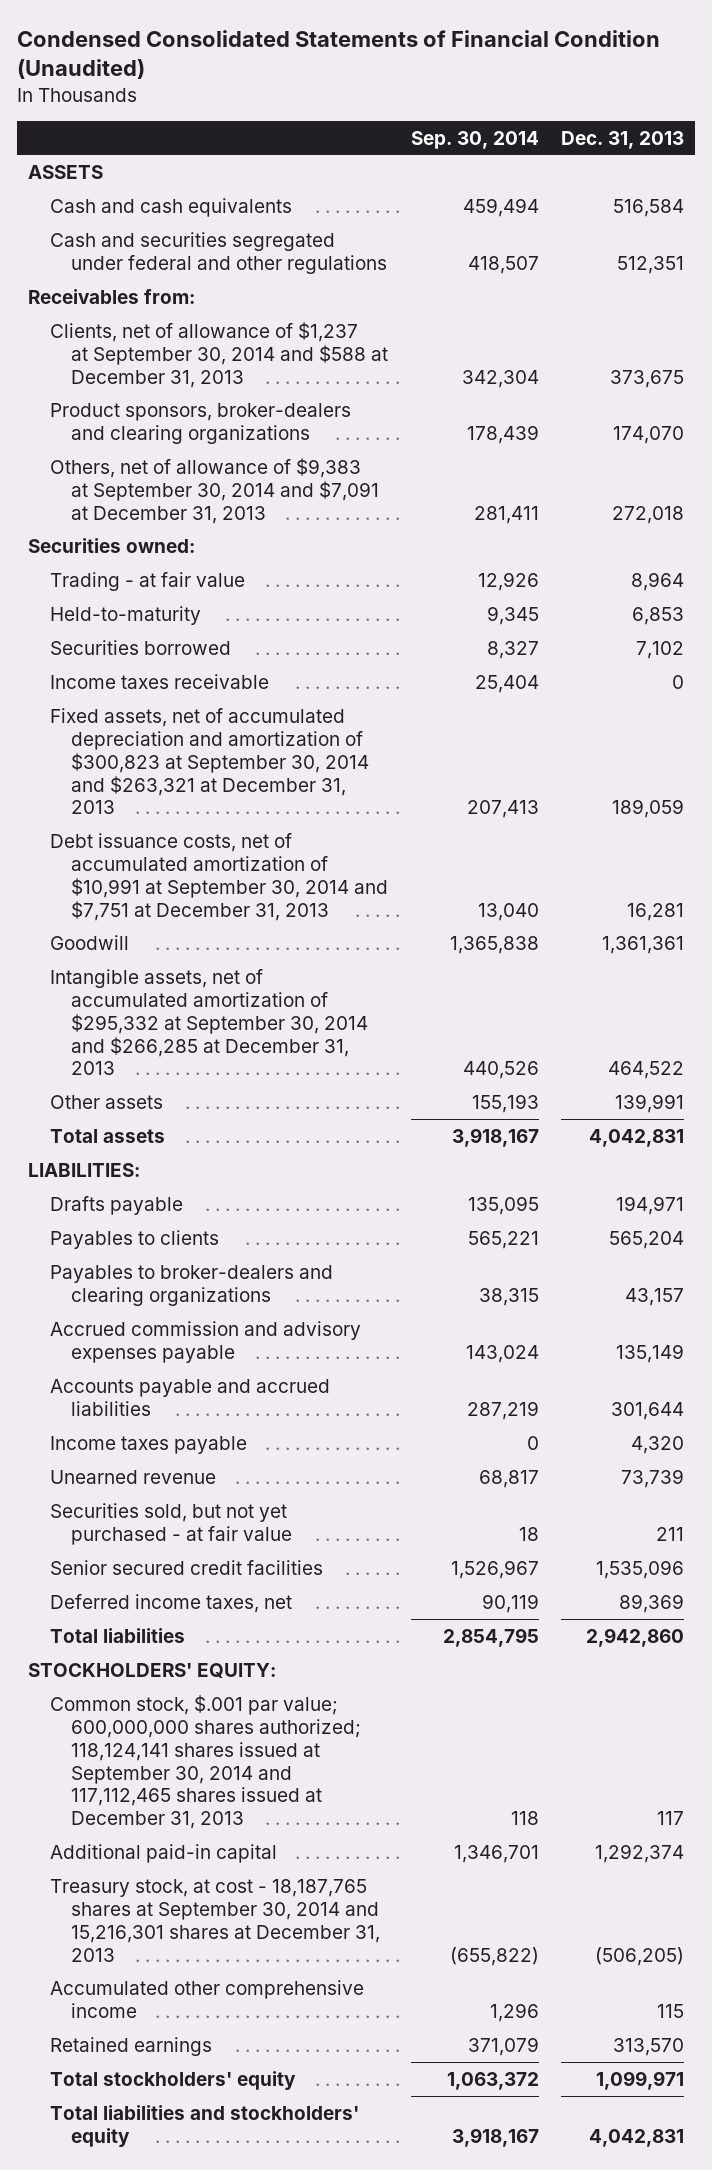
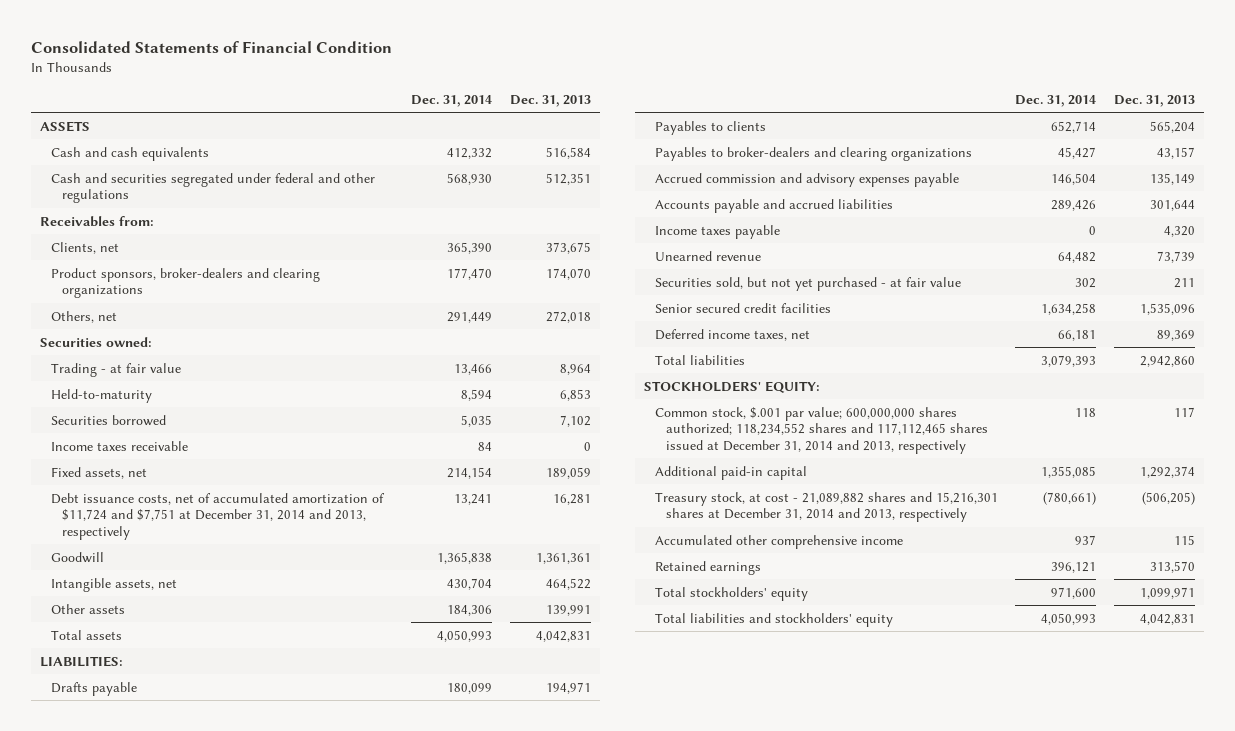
- Condensed Consolidated Statements of Financial Condition (Unaudited)
+ Consolidated Statements of Financial Condition
- | Sep. 30, 2014 | Dec. 31, 2013
+ | Dec. 31, 2014 | Dec. 31, 2013
- Clients, net of allowance of $1,237 at September 30, 2014 and $588 at December 31, 2013 | 342,304 | 373,675
+ Clients, net | 365,390 | 373,675
- Others, net of allowance of $9,383 at September 30, 2014 and $7,091 at December 31, 2013 | 281,411 | 272,018
+ Others, net | 291,449 | 272,018
- Fixed assets, net of accumulated depreciation and amortization of $300,823 at September 30, 2014 and $263,321 at December 31, 2013 | 207,413 | 189,059
- Debt issuance costs, net of accumulated amortization of $10,991 at September 30, 2014 and $7,751 at December 31, 2013 | 13,040 | 16,281
+ Fixed assets, net | 214,154 | 189,059
+ Debt issuance costs, net of accumulated amortization of $11,724 and $7,751 at December 31, 2014 and 2013, respectively | 13,241 | 16,281
- Intangible assets, net of accumulated amortization of $295,332 at September 30, 2014 and $266,285 at December 31, 2013 | 440,526 | 464,522
+ Intangible assets, net | 430,704 | 464,522
- Common stock, $.001 par value; 600,000,000 shares authorized; 118,124,141 shares issued at September 30, 2014 and 117,112,465 shares issued at December 31, 2013 | 118 | 117
+ Common stock, $.001 par value; 600,000,000 shares authorized; 118,234,552 shares and 117,112,465 shares issued at December 31, 2014 and 2013, respectively | 118 | 117
- Treasury stock, at cost - 18,187,765 shares at September 30, 2014 and 15,216,301 shares at December 31, 2013 | (655,822) | (506,205)
+ Treasury stock, at cost - 21,089,882 shares and 15,216,301 shares at December 31, 2014 and 2013, respectively | (780,661) | (506,205)

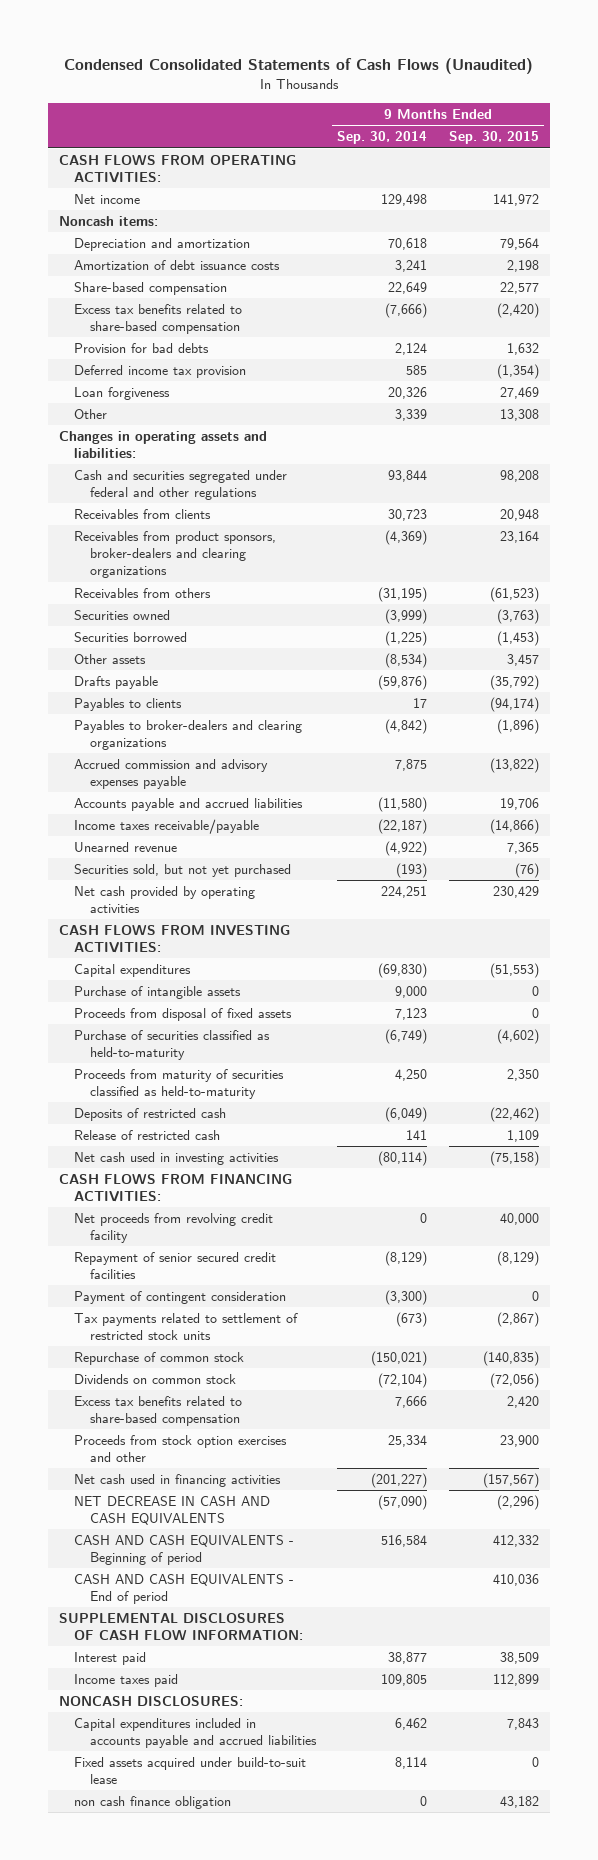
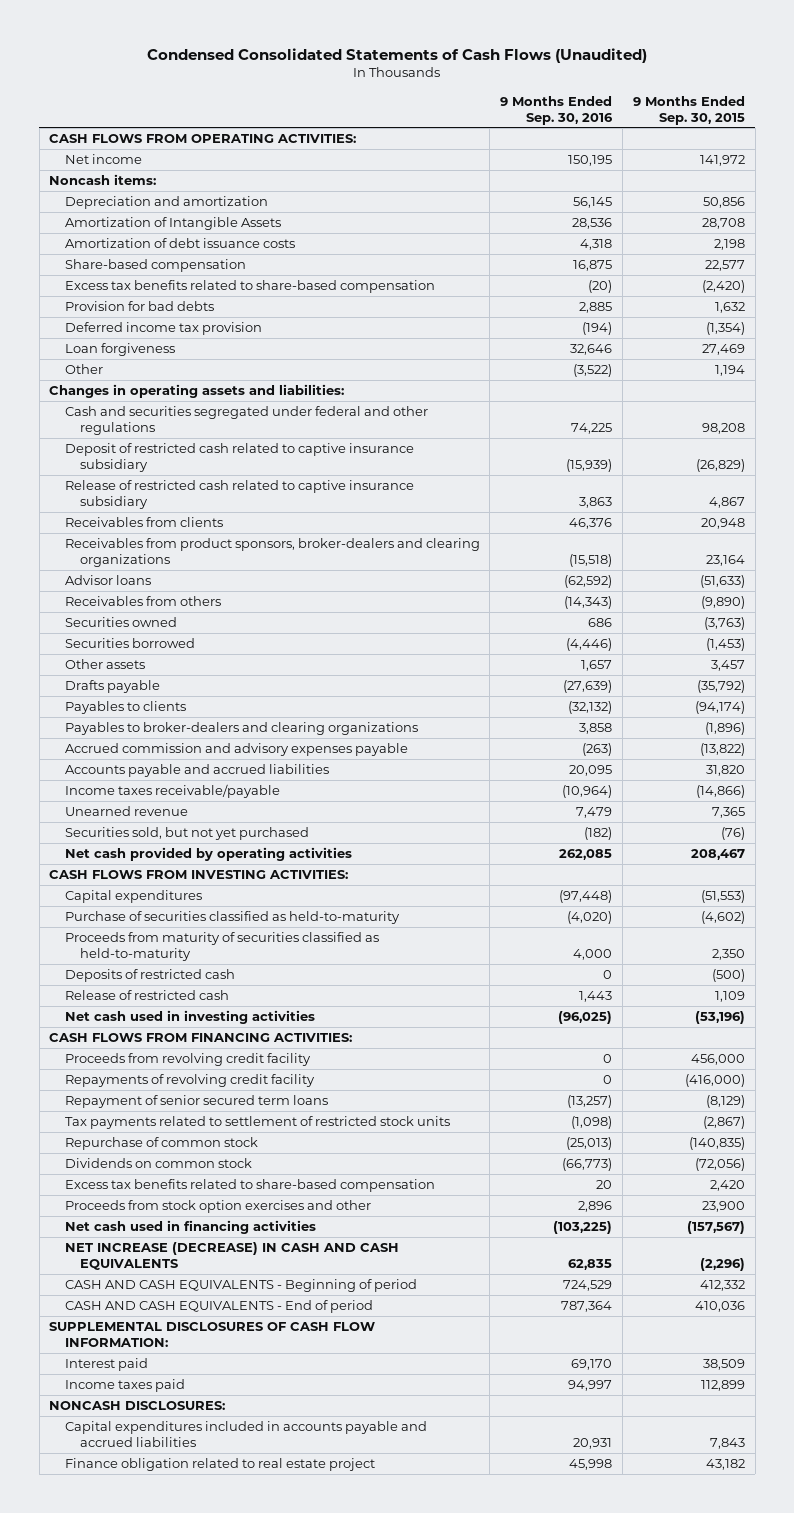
- | 9 Months Ended Sep. 30, 2014 | 9 Months Ended Sep. 30, 2015
+ | 9 Months Ended Sep. 30, 2016 | 9 Months Ended Sep. 30, 2015
- Depreciation and amortization | 70,618 | 79,564
+ Depreciation and amortization | 56,145 | 50,856
+ Amortization of Intangible Assets | 28,536 | 28,708
- Other | 3,339 | 13,308
+ Other | (3,522) | 1,194
+ Deposit of restricted cash related to captive insurance subsidiary | (15,939) | (26,829)
+ Release of restricted cash related to captive insurance subsidiary | 3,863 | 4,867
- Receivables from others | (31,195) | (61,523)
+ Advisor loans | (62,592) | (51,633)
+ Receivables from others | (14,343) | (9,890)
- Accounts payable and accrued liabilities | (11,580) | 19,706
+ Accounts payable and accrued liabilities | 20,095 | 31,820
- Net cash provided by operating activities | 224,251 | 230,429
+ Net cash provided by operating activities | 262,085 | 208,467
- Purchase of intangible assets | 9,000 | 0
- Proceeds from disposal of fixed assets | 7,123 | 0
- Deposits of restricted cash | (6,049) | (22,462)
+ Deposits of restricted cash | 0 | (500)
- Net cash used in investing activities | (80,114) | (75,158)
+ Net cash used in investing activities | (96,025) | (53,196)
- Net proceeds from revolving credit facility | 0 | 40,000
- Repayment of senior secured credit facilities | (8,129) | (8,129)
- Payment of contingent consideration | (3,300) | 0
+ Proceeds from revolving credit facility | 0 | 456,000
+ Repayments of revolving credit facility | 0 | (416,000)
+ Repayment of senior secured term loans | (13,257) | (8,129)
- NET DECREASE IN CASH AND CASH EQUIVALENTS | (57,090) | (2,296)
+ NET INCREASE (DECREASE) IN CASH AND CASH EQUIVALENTS | 62,835 | (2,296)
- Fixed assets acquired under build-to-suit lease | 8,114 | 0
- non cash finance obligation | 0 | 43,182
+ Finance obligation related to real estate project | 45,998 | 43,182

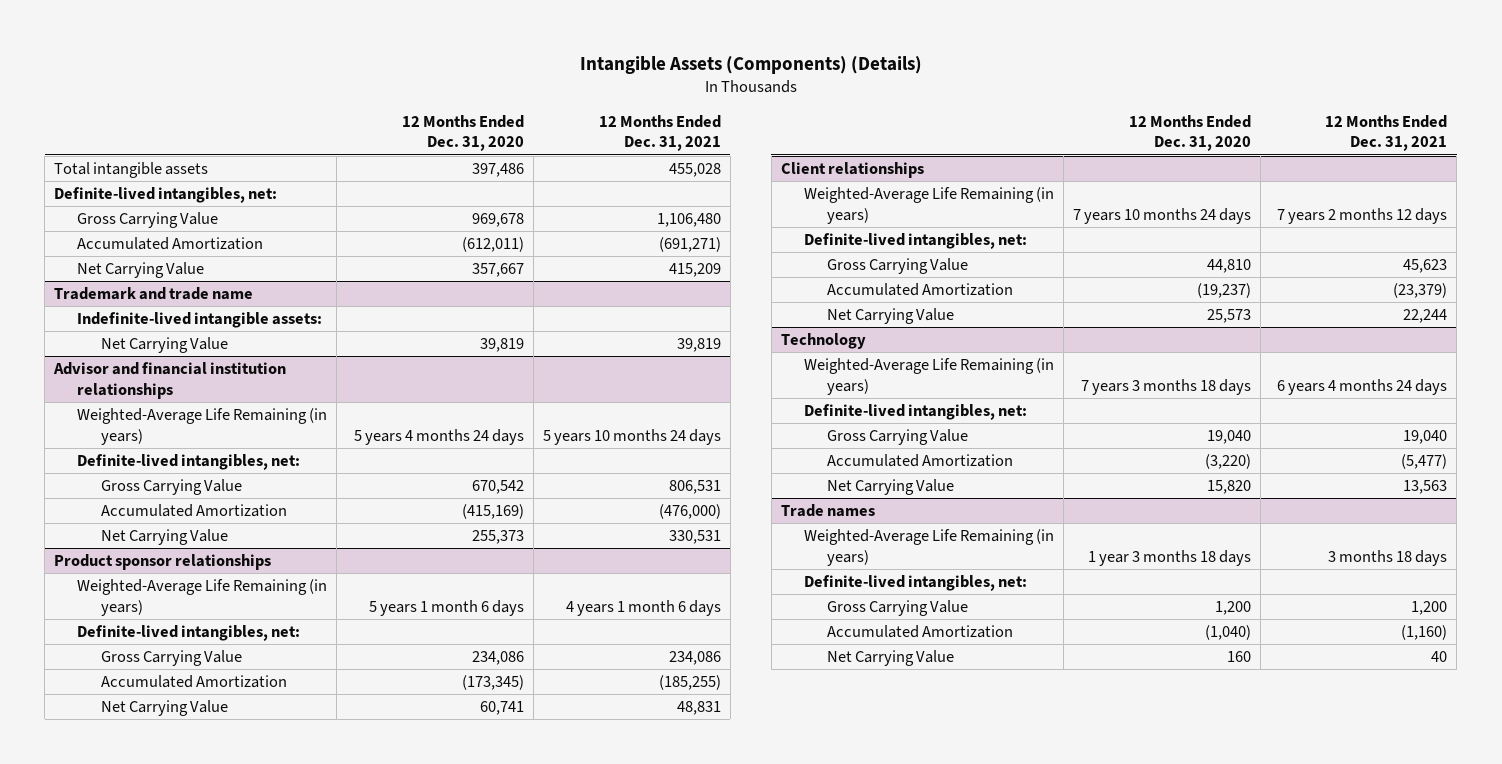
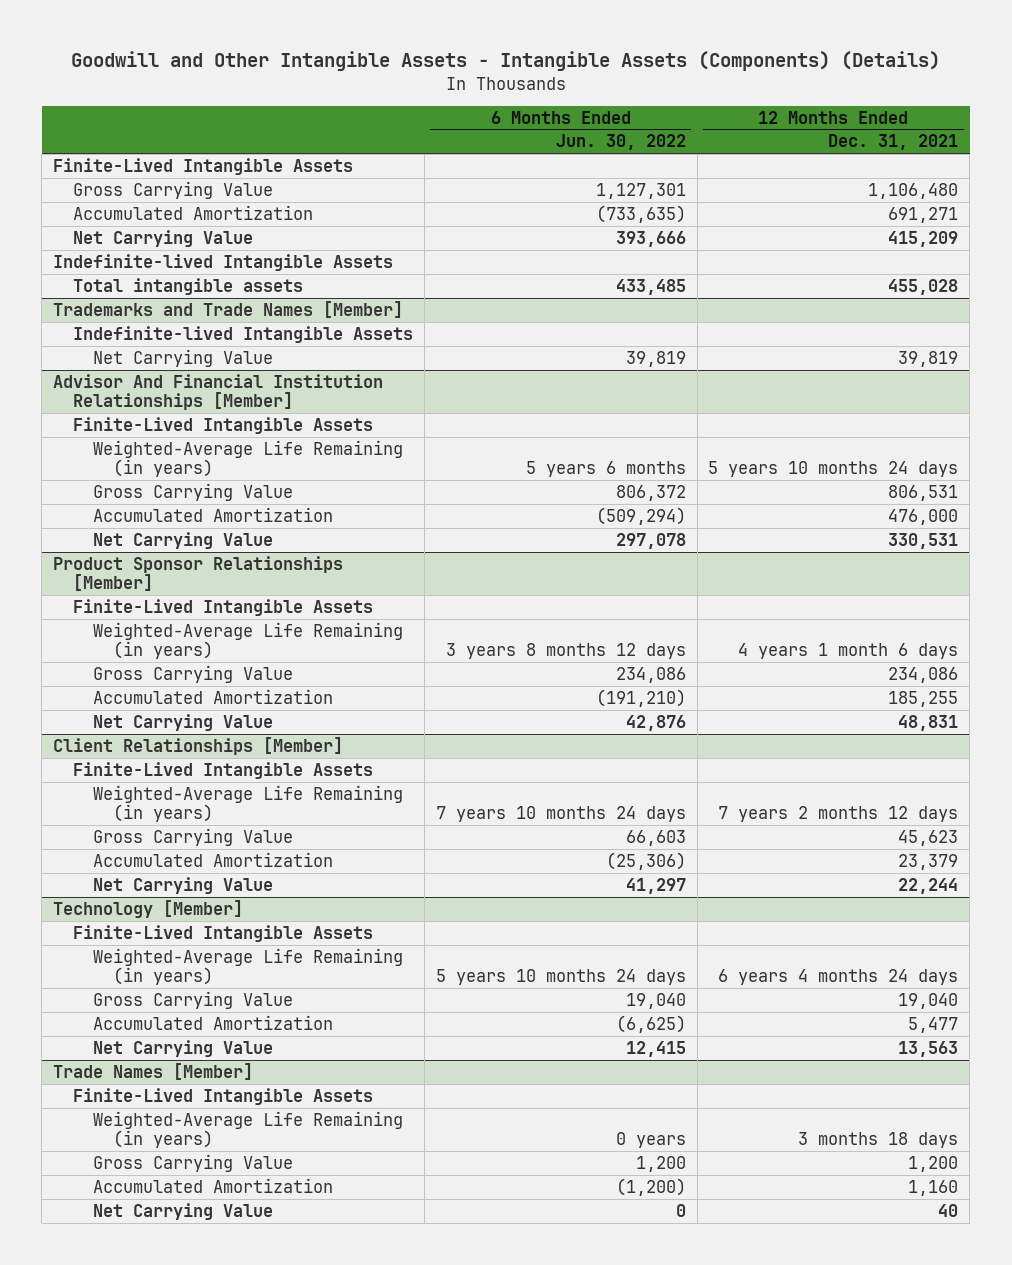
- Intangible Assets (Components) (Details)
+ Goodwill and Other Intangible Assets - Intangible Assets (Components) (Details)
- | 12 Months Ended Dec. 31, 2020 | 12 Months Ended Dec. 31, 2021
+ | 6 Months Ended Jun. 30, 2022 | 12 Months Ended Dec. 31, 2021
- Definite-lived intangibles, net:
+ Finite-Lived Intangible Assets
- Accumulated Amortization | (612,011) | (691,271)
+ Accumulated Amortization | (733,635) | 691,271
- Trademark and trade name
- Indefinite-lived intangible assets:
+ Indefinite-lived Intangible Assets
moved down: Total intangible assets | 433,485 | 455,028
+ Trademarks and Trade Names [Member]
+ Indefinite-lived Intangible Assets
- Advisor and financial institution relationships
+ Advisor And Financial Institution Relationships [Member]
+ Finite-Lived Intangible Assets
- Definite-lived intangibles, net:
- Accumulated Amortization | (415,169) | (476,000)
+ Accumulated Amortization | (509,294) | 476,000
- Product sponsor relationships
+ Product Sponsor Relationships [Member]
+ Finite-Lived Intangible Assets
- Definite-lived intangibles, net:
- Accumulated Amortization | (173,345) | (185,255)
+ Accumulated Amortization | (191,210) | 185,255
- Client relationships
+ Client Relationships [Member]
+ Finite-Lived Intangible Assets
- Definite-lived intangibles, net:
- Accumulated Amortization | (19,237) | (23,379)
+ Accumulated Amortization | (25,306) | 23,379
- Technology
+ Technology [Member]
+ Finite-Lived Intangible Assets
- Definite-lived intangibles, net:
- Accumulated Amortization | (3,220) | (5,477)
+ Accumulated Amortization | (6,625) | 5,477
- Trade names
+ Trade Names [Member]
+ Finite-Lived Intangible Assets
- Definite-lived intangibles, net:
- Accumulated Amortization | (1,040) | (1,160)
+ Accumulated Amortization | (1,200) | 1,160

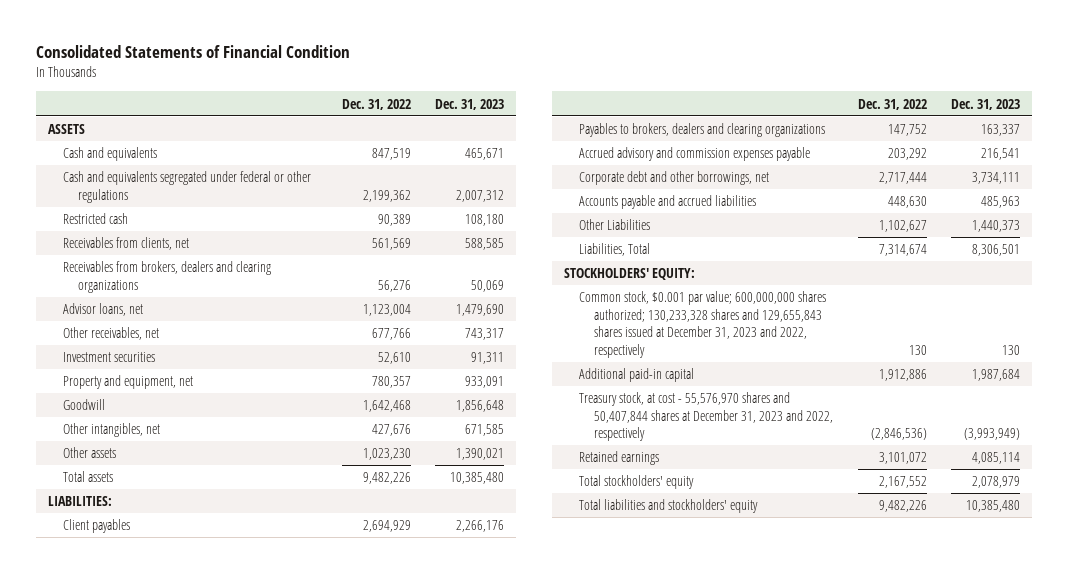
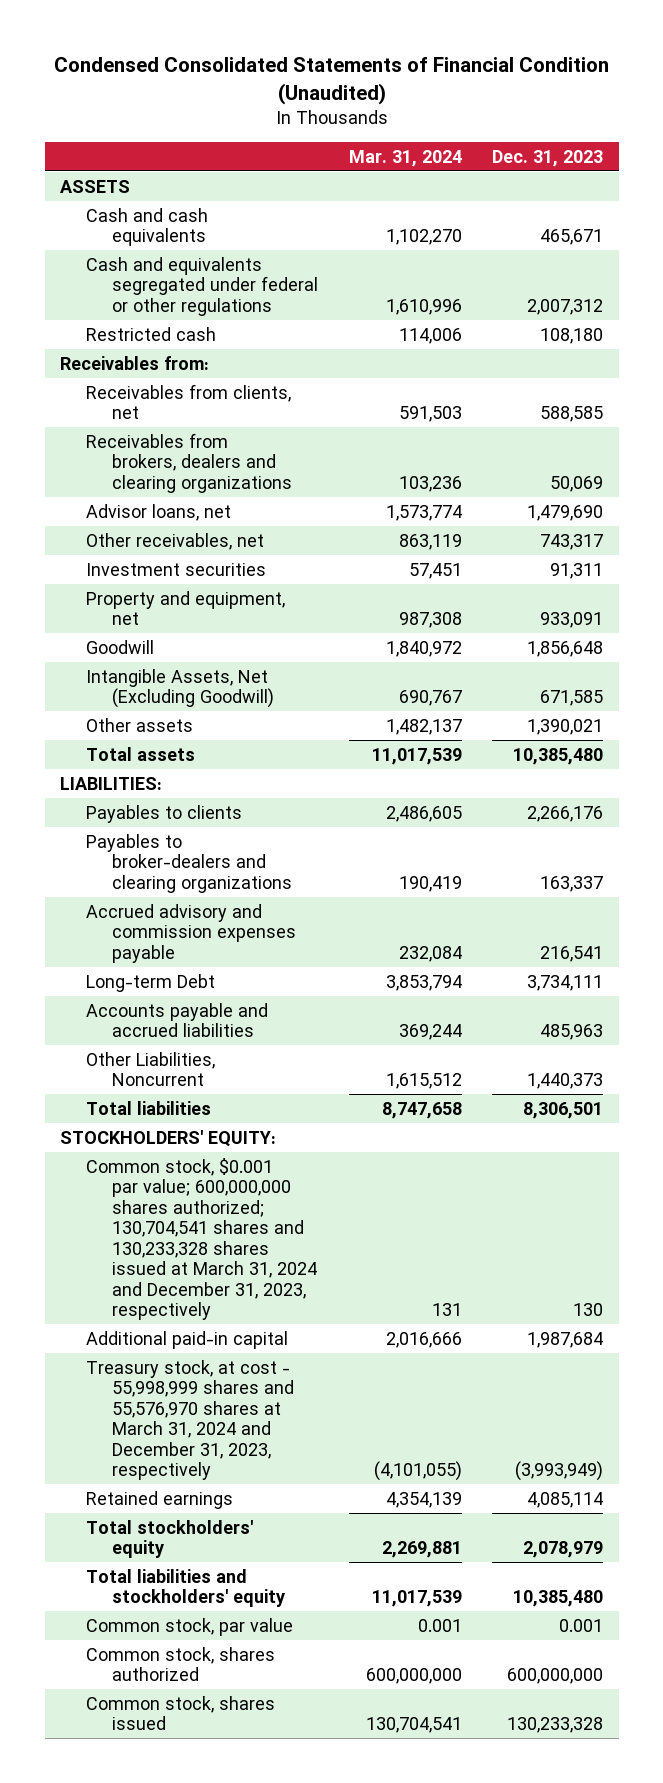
- Consolidated Statements of Financial Condition
+ Condensed Consolidated Statements of Financial Condition (Unaudited)
- | Dec. 31, 2022 | Dec. 31, 2023
+ | Mar. 31, 2024 | Dec. 31, 2023
- Cash and equivalents | 847,519 | 465,671
+ Cash and cash equivalents | 1,102,270 | 465,671
+ Receivables from:
- Other intangibles, net | 427,676 | 671,585
+ Intangible Assets, Net (Excluding Goodwill) | 690,767 | 671,585
- Client payables | 2,694,929 | 2,266,176
- Payables to brokers, dealers and clearing organizations | 147,752 | 163,337
+ Payables to clients | 2,486,605 | 2,266,176
+ Payables to broker-dealers and clearing organizations | 190,419 | 163,337
- Corporate debt and other borrowings, net | 2,717,444 | 3,734,111
+ Long-term Debt | 3,853,794 | 3,734,111
- Other Liabilities | 1,102,627 | 1,440,373
- Liabilities, Total | 7,314,674 | 8,306,501
+ Other Liabilities, Noncurrent | 1,615,512 | 1,440,373
+ Total liabilities | 8,747,658 | 8,306,501
- Common stock, $0.001 par value; 600,000,000 shares authorized; 130,233,328 shares and 129,655,843 shares issued at December 31, 2023 and 2022, respectively | 130 | 130
+ Common stock, $0.001 par value; 600,000,000 shares authorized; 130,704,541 shares and 130,233,328 shares issued at March 31, 2024 and December 31, 2023, respectively | 131 | 130
- Treasury stock, at cost - 55,576,970 shares and 50,407,844 shares at December 31, 2023 and 2022, respectively | (2,846,536) | (3,993,949)
+ Treasury stock, at cost - 55,998,999 shares and 55,576,970 shares at March 31, 2024 and December 31, 2023, respectively | (4,101,055) | (3,993,949)
+ Common stock, par value | 0.001 | 0.001
+ Common stock, shares authorized | 600,000,000 | 600,000,000
+ Common stock, shares issued | 130,704,541 | 130,233,328

